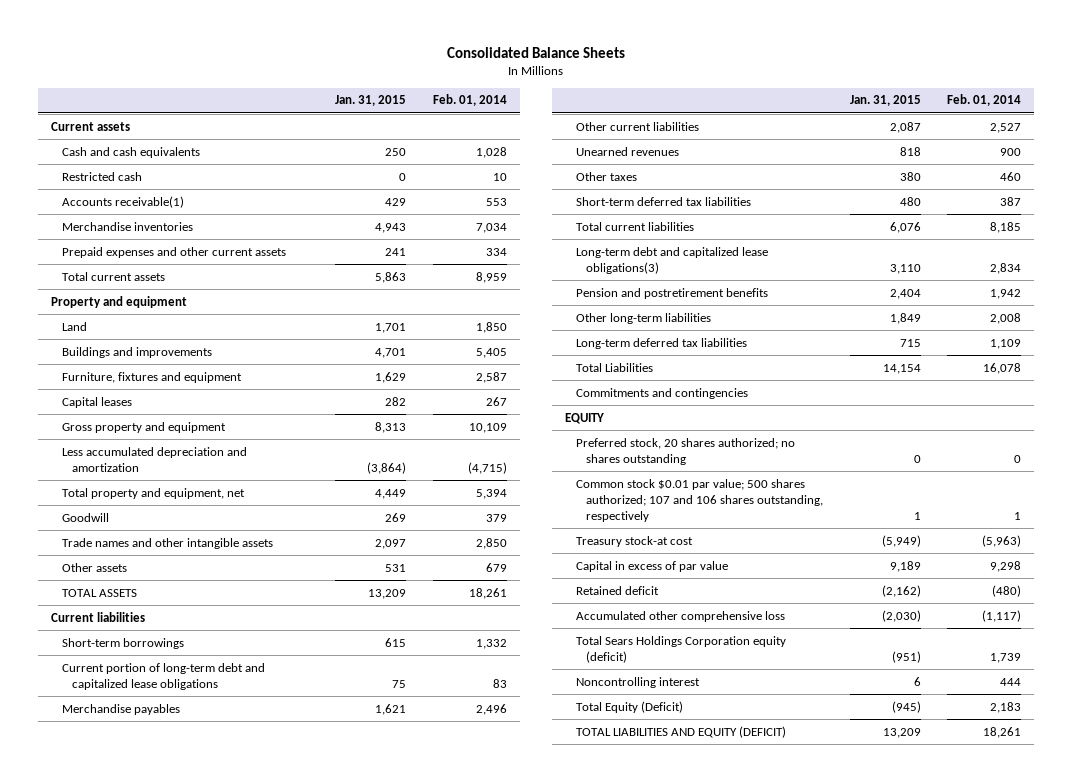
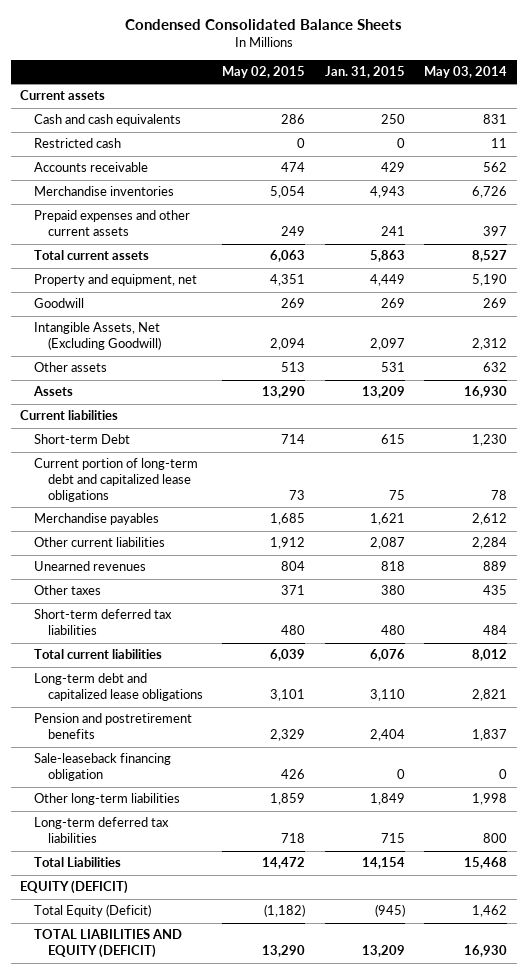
- Consolidated Balance Sheets
+ Condensed Consolidated Balance Sheets
- | Jan. 31, 2015 | Feb. 01, 2014
+ | May 02, 2015 | Jan. 31, 2015 | May 03, 2014
- Accounts receivable(1) | 429 | 553
+ Accounts receivable | 474 | 429 | 562
- Property and equipment
- Land | 1,701 | 1,850
- Buildings and improvements | 4,701 | 5,405
- Furniture, fixtures and equipment | 1,629 | 2,587
- Capital leases | 282 | 267
- Gross property and equipment | 8,313 | 10,109
- Less accumulated depreciation and amortization | (3,864) | (4,715)
- Total property and equipment, net | 4,449 | 5,394
+ Property and equipment, net | 4,351 | 4,449 | 5,190
- Trade names and other intangible assets | 2,097 | 2,850
+ Intangible Assets, Net (Excluding Goodwill) | 2,094 | 2,097 | 2,312
- TOTAL ASSETS | 13,209 | 18,261
+ Assets | 13,290 | 13,209 | 16,930
- Short-term borrowings | 615 | 1,332
+ Short-term Debt | 714 | 615 | 1,230
- Long-term debt and capitalized lease obligations(3) | 3,110 | 2,834
+ Long-term debt and capitalized lease obligations | 3,101 | 3,110 | 2,821
+ Sale-leaseback financing obligation | 426 | 0 | 0
- Commitments and contingencies
- EQUITY
- Preferred stock, 20 shares authorized; no shares outstanding | 0 | 0
- Common stock $0.01 par value; 500 shares authorized; 107 and 106 shares outstanding, respectively | 1 | 1
- Treasury stock-at cost | (5,949) | (5,963)
- Capital in excess of par value | 9,189 | 9,298
- Retained deficit | (2,162) | (480)
- Accumulated other comprehensive loss | (2,030) | (1,117)
- Total Sears Holdings Corporation equity (deficit) | (951) | 1,739
- Noncontrolling interest | 6 | 444
+ EQUITY (DEFICIT)

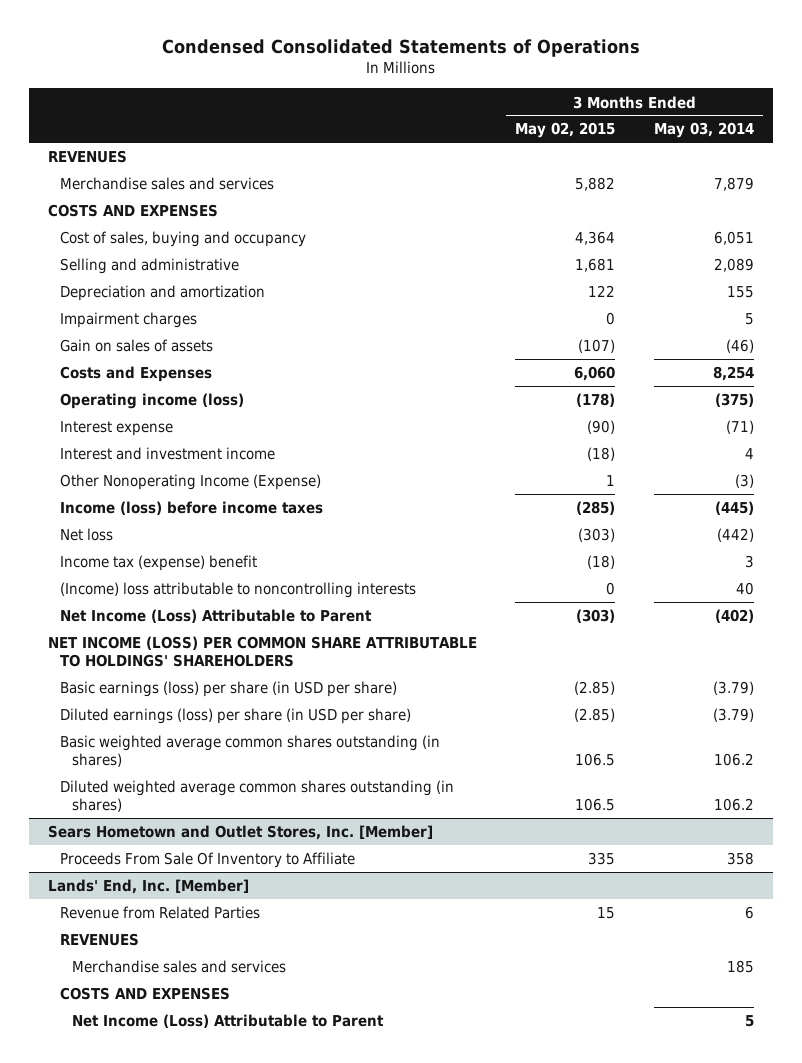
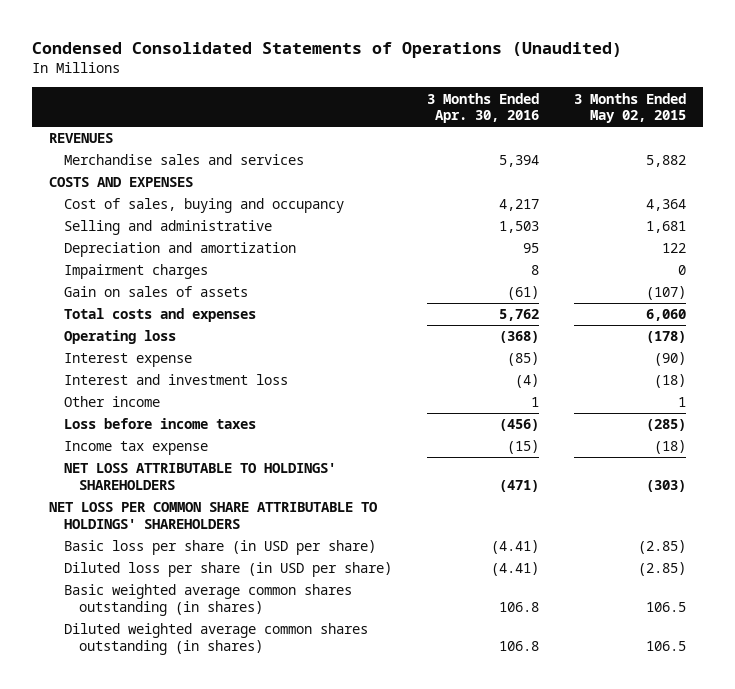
- Condensed Consolidated Statements of Operations
+ Condensed Consolidated Statements of Operations (Unaudited)
- | 3 Months Ended May 02, 2015 | 3 Months Ended May 03, 2014
+ | 3 Months Ended Apr. 30, 2016 | 3 Months Ended May 02, 2015
- Costs and Expenses | 6,060 | 8,254
- Operating income (loss) | (178) | (375)
+ Total costs and expenses | 5,762 | 6,060
+ Operating loss | (368) | (178)
- Interest and investment income | (18) | 4
- Other Nonoperating Income (Expense) | 1 | (3)
- Income (loss) before income taxes | (285) | (445)
- Net loss | (303) | (442)
- Income tax (expense) benefit | (18) | 3
- (Income) loss attributable to noncontrolling interests | 0 | 40
- Net Income (Loss) Attributable to Parent | (303) | (402)
- NET INCOME (LOSS) PER COMMON SHARE ATTRIBUTABLE TO HOLDINGS' SHAREHOLDERS
- Basic earnings (loss) per share (in USD per share) | (2.85) | (3.79)
- Diluted earnings (loss) per share (in USD per share) | (2.85) | (3.79)
+ Interest and investment loss | (4) | (18)
+ Other income | 1 | 1
+ Loss before income taxes | (456) | (285)
+ Income tax expense | (15) | (18)
+ NET LOSS ATTRIBUTABLE TO HOLDINGS' SHAREHOLDERS | (471) | (303)
+ NET LOSS PER COMMON SHARE ATTRIBUTABLE TO HOLDINGS' SHAREHOLDERS
+ Basic loss per share (in USD per share) | (4.41) | (2.85)
+ Diluted loss per share (in USD per share) | (4.41) | (2.85)
- Sears Hometown and Outlet Stores, Inc. [Member]
- Proceeds From Sale Of Inventory to Affiliate | 335 | 358
- Lands' End, Inc. [Member]
- Revenue from Related Parties | 15 | 6
- REVENUES
- Merchandise sales and services | | 185
- COSTS AND EXPENSES
- Net Income (Loss) Attributable to Parent | | 5

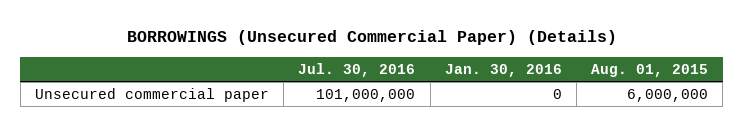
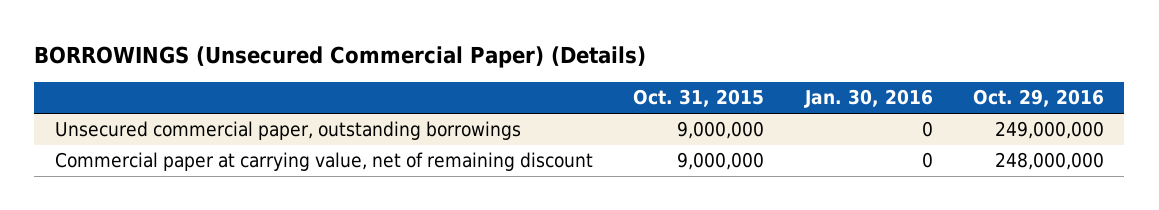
- | Jul. 30, 2016 | Jan. 30, 2016 | Aug. 01, 2015
+ | Oct. 31, 2015 | Jan. 30, 2016 | Oct. 29, 2016
- Unsecured commercial paper | 101,000,000 | 0 | 6,000,000
+ Unsecured commercial paper, outstanding borrowings | 9,000,000 | 0 | 249,000,000
+ Commercial paper at carrying value, net of remaining discount | 9,000,000 | 0 | 248,000,000

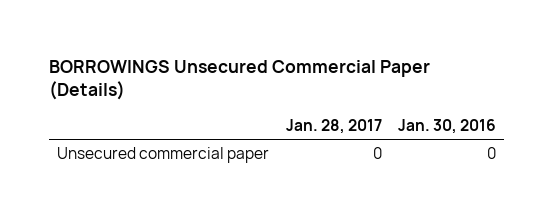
- BORROWINGS (Unsecured Commercial Paper) (Details)
+ BORROWINGS Unsecured Commercial Paper (Details)
- | Oct. 31, 2015 | Jan. 30, 2016 | Oct. 29, 2016
+ | Jan. 28, 2017 | Jan. 30, 2016
- Unsecured commercial paper, outstanding borrowings | 9,000,000 | 0 | 249,000,000
- Commercial paper at carrying value, net of remaining discount | 9,000,000 | 0 | 248,000,000
+ Unsecured commercial paper | 0 | 0

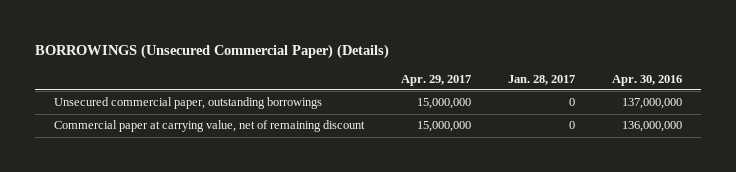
- BORROWINGS Unsecured Commercial Paper (Details)
+ BORROWINGS (Unsecured Commercial Paper) (Details)
- | Jan. 28, 2017 | Jan. 30, 2016
+ | Apr. 29, 2017 | Jan. 28, 2017 | Apr. 30, 2016
- Unsecured commercial paper | 0 | 0
+ Unsecured commercial paper, outstanding borrowings | 15,000,000 | 0 | 137,000,000
+ Commercial paper at carrying value, net of remaining discount | 15,000,000 | 0 | 136,000,000

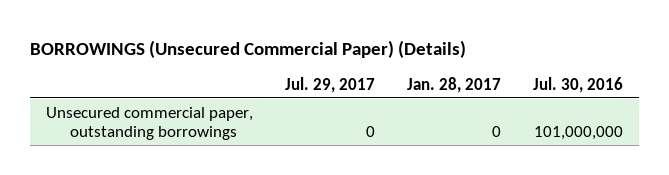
- | Apr. 29, 2017 | Jan. 28, 2017 | Apr. 30, 2016
+ | Jul. 29, 2017 | Jan. 28, 2017 | Jul. 30, 2016
- Commercial paper at carrying value, net of remaining discount | 15,000,000 | 0 | 136,000,000

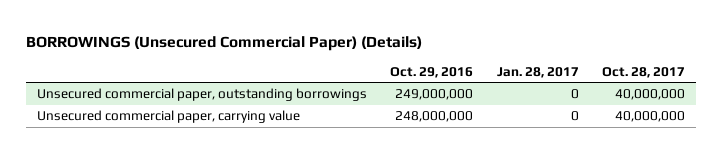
- | Jul. 29, 2017 | Jan. 28, 2017 | Jul. 30, 2016
+ | Oct. 29, 2016 | Jan. 28, 2017 | Oct. 28, 2017
+ Unsecured commercial paper, carrying value | 248,000,000 | 0 | 40,000,000

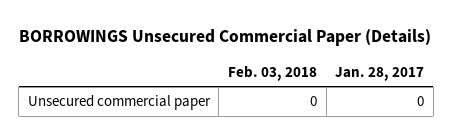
- BORROWINGS (Unsecured Commercial Paper) (Details)
+ BORROWINGS Unsecured Commercial Paper (Details)
- | Oct. 29, 2016 | Jan. 28, 2017 | Oct. 28, 2017
+ | Feb. 03, 2018 | Jan. 28, 2017
- Unsecured commercial paper, outstanding borrowings | 249,000,000 | 0 | 40,000,000
- Unsecured commercial paper, carrying value | 248,000,000 | 0 | 40,000,000
+ Unsecured commercial paper | 0 | 0

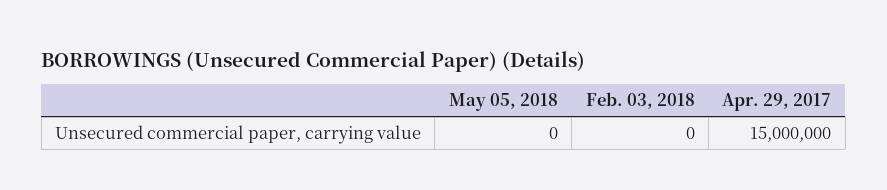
- BORROWINGS Unsecured Commercial Paper (Details)
+ BORROWINGS (Unsecured Commercial Paper) (Details)
- | Feb. 03, 2018 | Jan. 28, 2017
+ | May 05, 2018 | Feb. 03, 2018 | Apr. 29, 2017
- Unsecured commercial paper | 0 | 0
+ Unsecured commercial paper, carrying value | 0 | 0 | 15,000,000

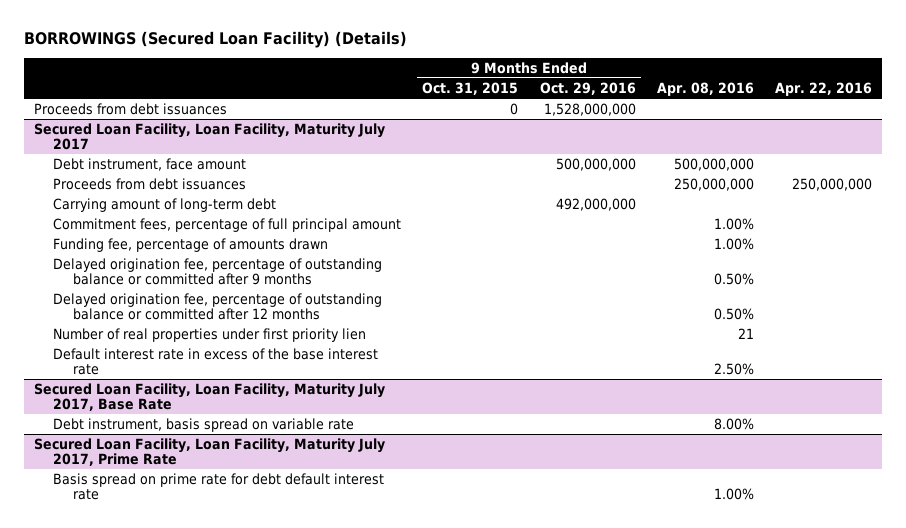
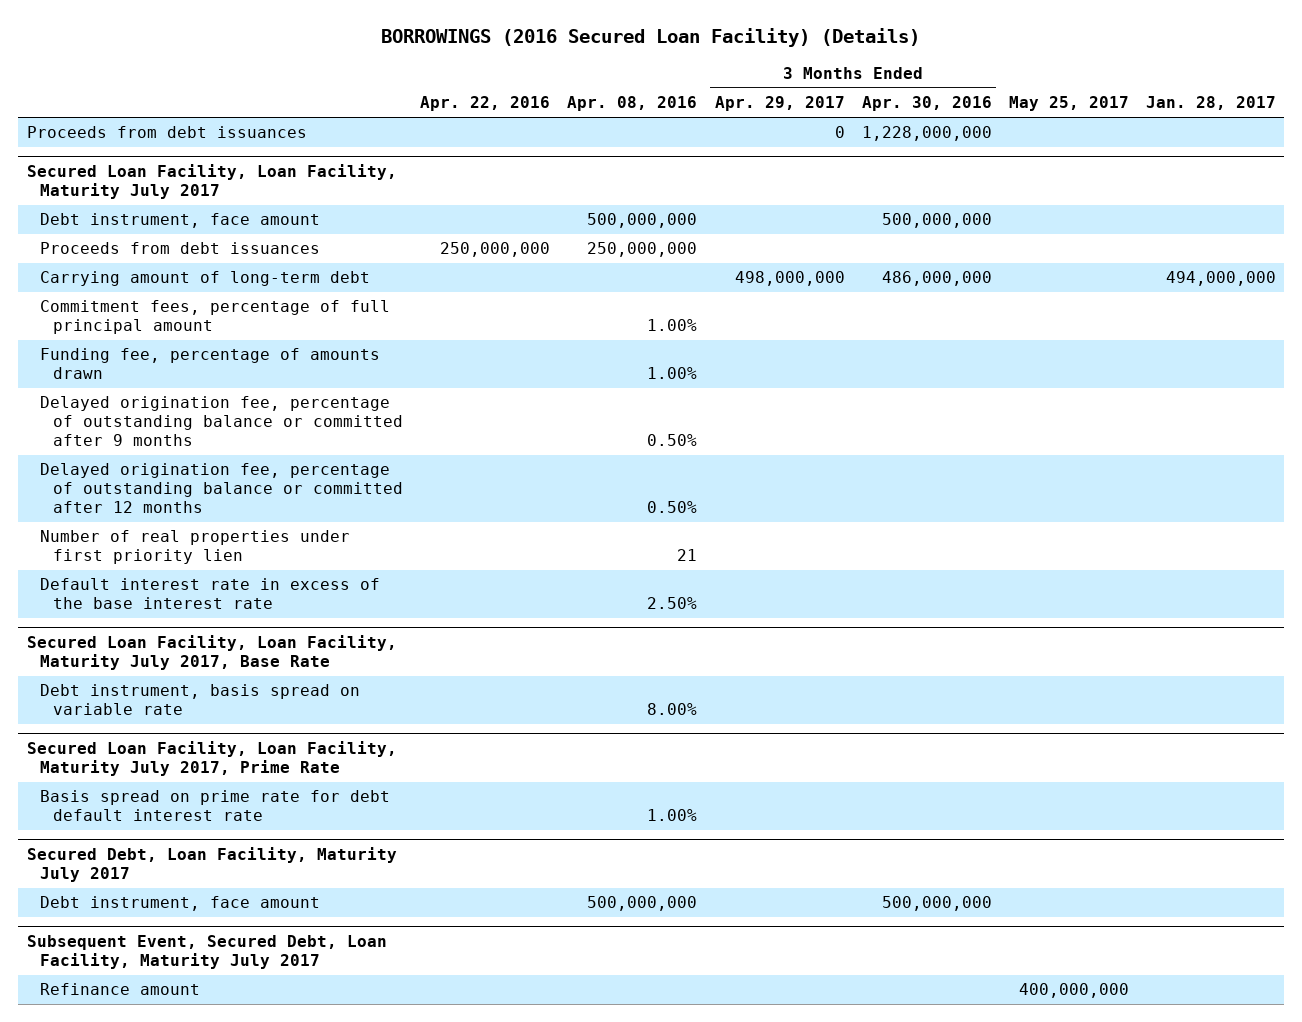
- BORROWINGS (Secured Loan Facility) (Details)
+ BORROWINGS (2016 Secured Loan Facility) (Details)
- | 9 Months Ended Oct. 31, 2015 | 9 Months Ended Oct. 29, 2016 | Apr. 08, 2016 | Apr. 22, 2016
+ | Apr. 22, 2016 | Apr. 08, 2016 | 3 Months Ended Apr. 29, 2017 | 3 Months Ended Apr. 30, 2016 | May 25, 2017 | Jan. 28, 2017
+ Secured Debt, Loan Facility, Maturity July 2017
+ Debt instrument, face amount | | 500,000,000 | | 500,000,000 | |
+ Subsequent Event, Secured Debt, Loan Facility, Maturity July 2017
+ Refinance amount | | | | | 400,000,000 |

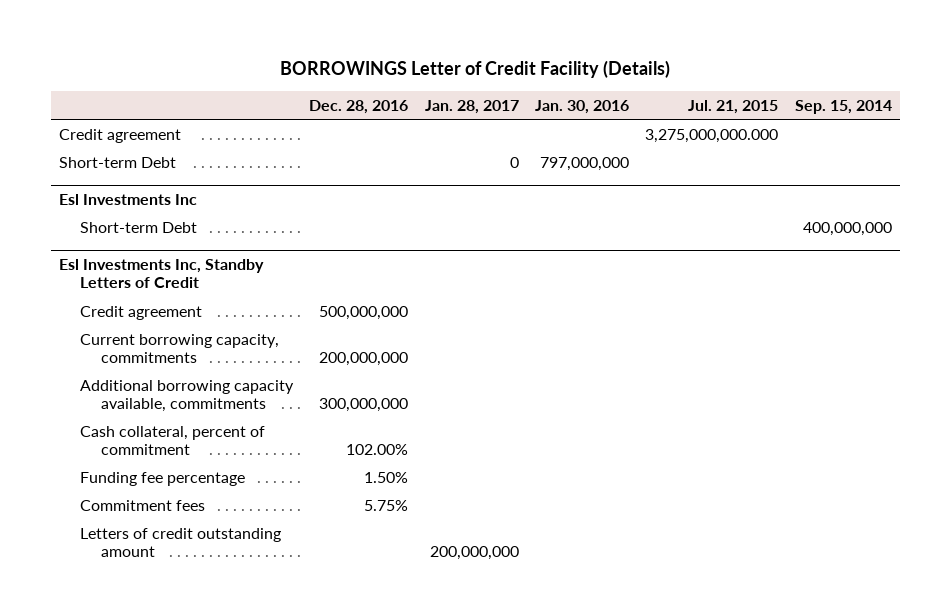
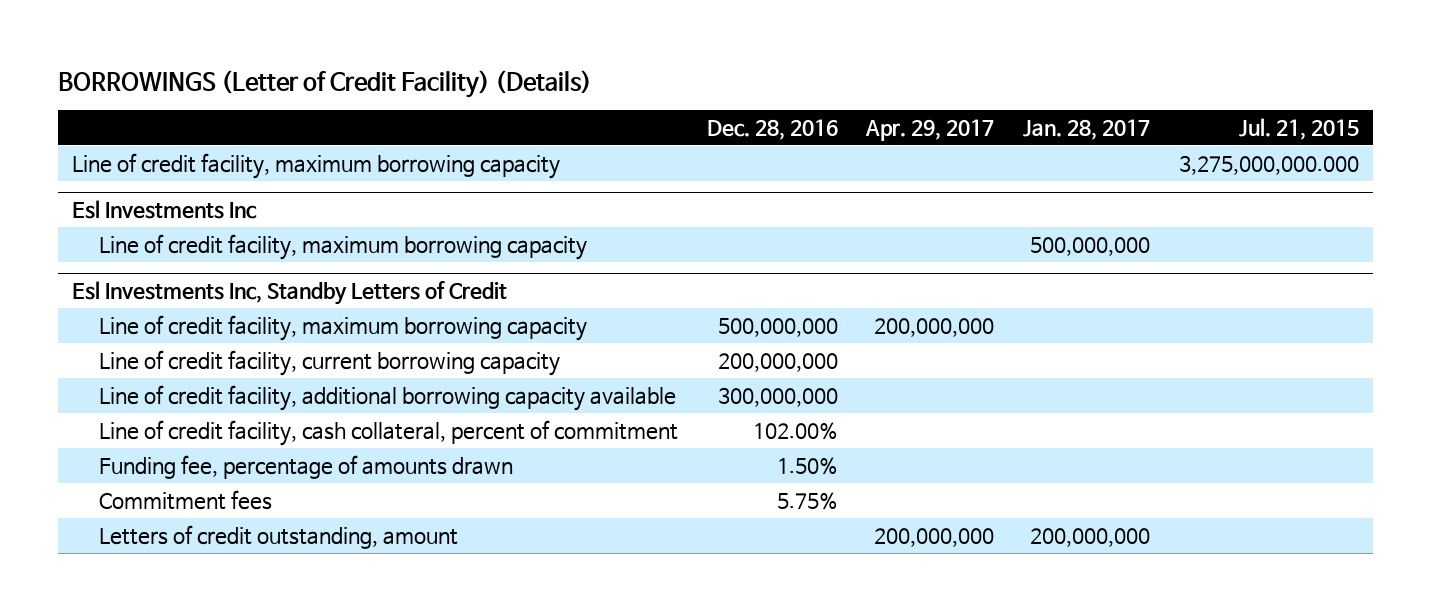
- BORROWINGS Letter of Credit Facility (Details)
+ BORROWINGS (Letter of Credit Facility) (Details)
- | Dec. 28, 2016 | Jan. 28, 2017 | Jan. 30, 2016 | Jul. 21, 2015 | Sep. 15, 2014
+ | Dec. 28, 2016 | Apr. 29, 2017 | Jan. 28, 2017 | Jul. 21, 2015
- Credit agreement | | | | 3,275,000,000.000 |
- Short-term Debt | | 0 | 797,000,000 | |
+ Line of credit facility, maximum borrowing capacity | | | | 3,275,000,000.000
@ Esl Investments Inc
- Short-term Debt | | | | | 400,000,000
+ Line of credit facility, maximum borrowing capacity | | | 500,000,000 |
@ Esl Investments Inc, Standby Letters of Credit
- Credit agreement | 500,000,000 | | | |
- Current borrowing capacity, commitments | 200,000,000 | | | |
- Additional borrowing capacity available, commitments | 300,000,000 | | | |
- Cash collateral, percent of commitment | 102.00% | | | |
- Funding fee percentage | 1.50% | | | |
+ Line of credit facility, maximum borrowing capacity | 500,000,000 | 200,000,000 | |
+ Line of credit facility, current borrowing capacity | 200,000,000 | | |
+ Line of credit facility, additional borrowing capacity available | 300,000,000 | | |
+ Line of credit facility, cash collateral, percent of commitment | 102.00% | | |
+ Funding fee, percentage of amounts drawn | 1.50% | | |
- Letters of credit outstanding amount | | 200,000,000 | | |
+ Letters of credit outstanding, amount | | 200,000,000 | 200,000,000 |

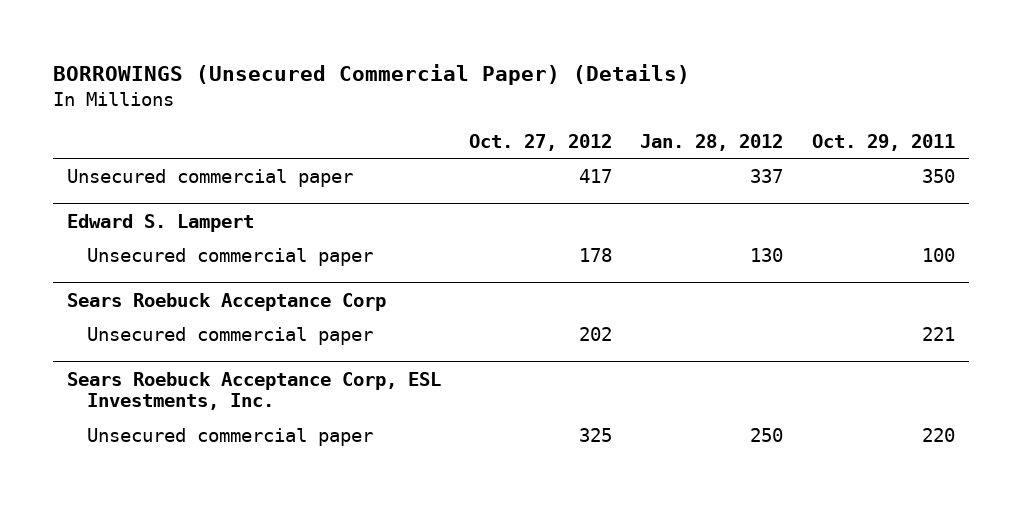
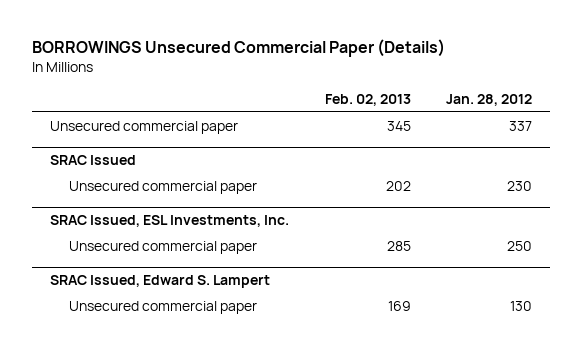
- BORROWINGS (Unsecured Commercial Paper) (Details)
+ BORROWINGS Unsecured Commercial Paper (Details)
- | Oct. 27, 2012 | Jan. 28, 2012 | Oct. 29, 2011
+ | Feb. 02, 2013 | Jan. 28, 2012
- Edward S. Lampert
- Unsecured commercial paper | 178 | 130 | 100
- Sears Roebuck Acceptance Corp
- Unsecured commercial paper | 202 | | 221
- Sears Roebuck Acceptance Corp, ESL Investments, Inc.
+ SRAC Issued
+ Unsecured commercial paper | 202 | 230
+ SRAC Issued, ESL Investments, Inc.
+ SRAC Issued, Edward S. Lampert
+ Unsecured commercial paper | 169 | 130

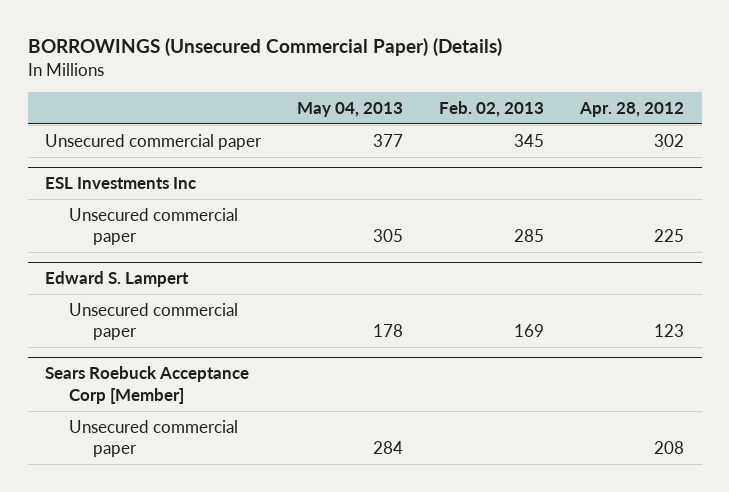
- BORROWINGS Unsecured Commercial Paper (Details)
+ BORROWINGS (Unsecured Commercial Paper) (Details)
- | Feb. 02, 2013 | Jan. 28, 2012
+ | May 04, 2013 | Feb. 02, 2013 | Apr. 28, 2012
- SRAC Issued
- Unsecured commercial paper | 202 | 230
- SRAC Issued, ESL Investments, Inc.
+ ESL Investments Inc
- SRAC Issued, Edward S. Lampert
+ Edward S. Lampert
+ Sears Roebuck Acceptance Corp [Member]
+ Unsecured commercial paper | 284 | | 208

